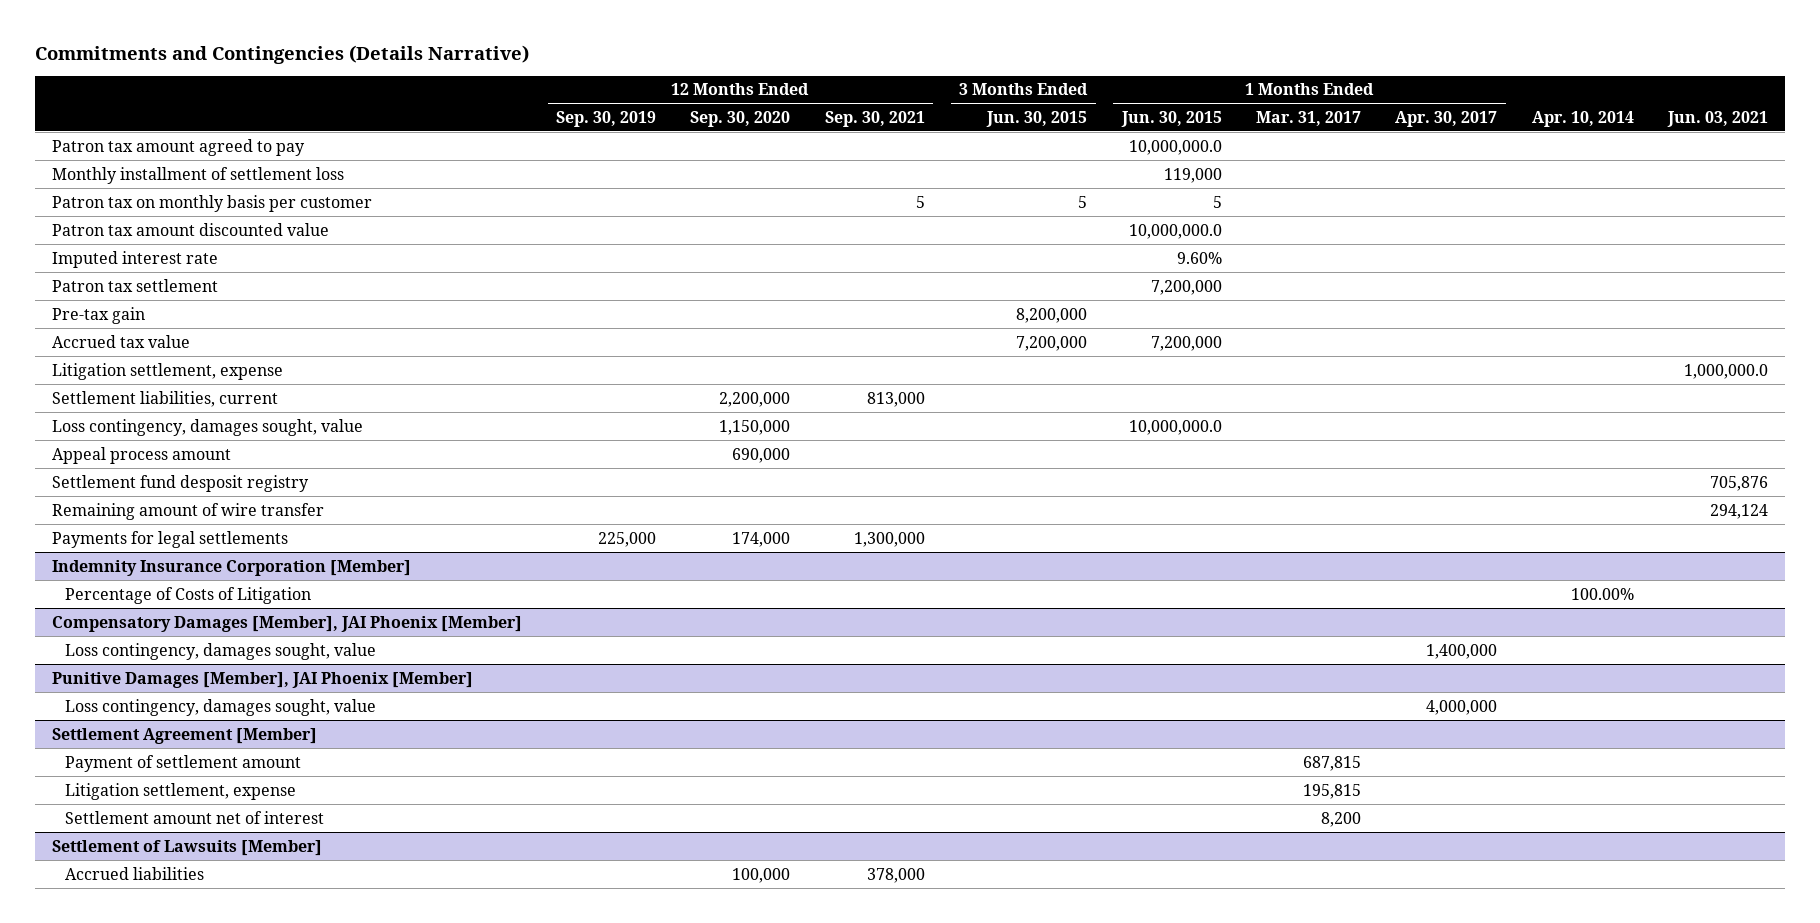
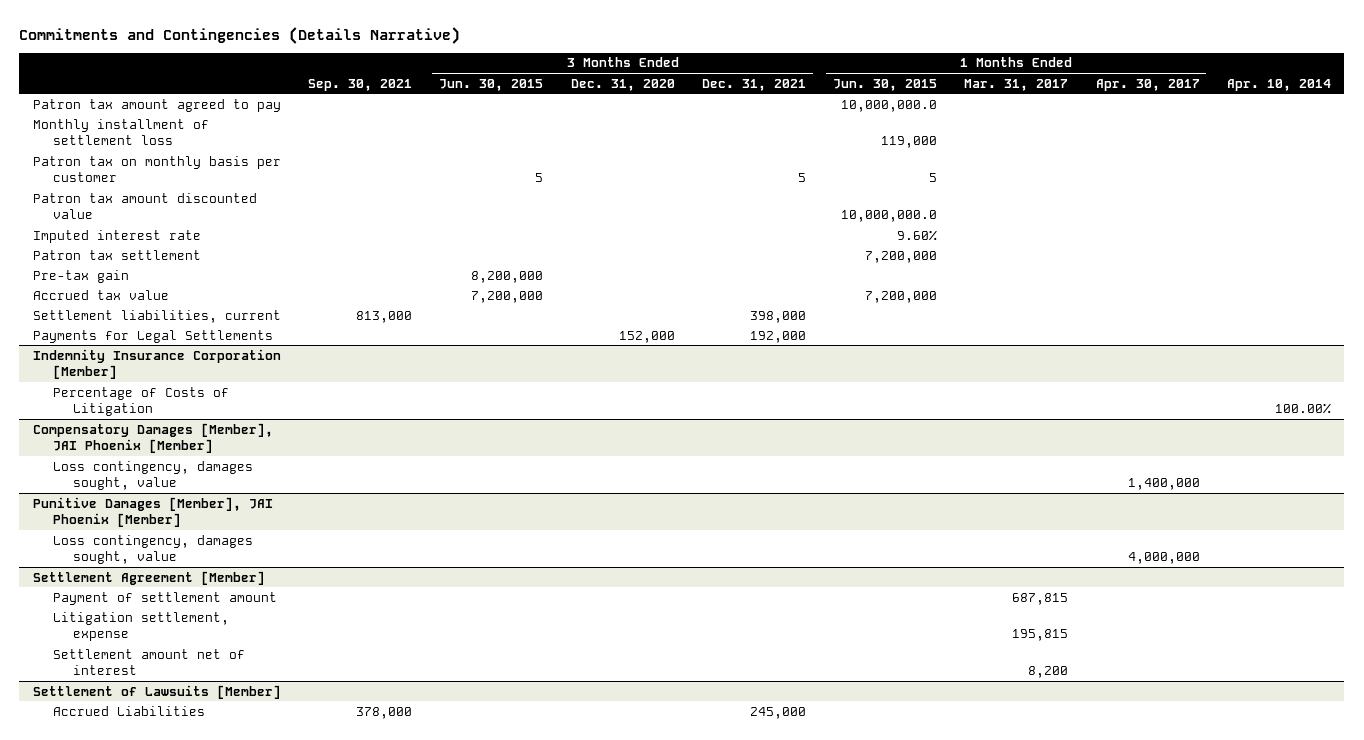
- | 12 Months Ended Sep. 30, 2019 | 12 Months Ended Sep. 30, 2020 | 12 Months Ended Sep. 30, 2021 | 3 Months Ended Jun. 30, 2015 | 1 Months Ended Jun. 30, 2015 | 1 Months Ended Mar. 31, 2017 | 1 Months Ended Apr. 30, 2017 | Apr. 10, 2014 | Jun. 03, 2021
+ | Sep. 30, 2021 | 3 Months Ended Jun. 30, 2015 | 3 Months Ended Dec. 31, 2020 | 3 Months Ended Dec. 31, 2021 | 1 Months Ended Jun. 30, 2015 | 1 Months Ended Mar. 31, 2017 | 1 Months Ended Apr. 30, 2017 | Apr. 10, 2014
- Litigation settlement, expense | | | | | | | | | 1,000,000.0
- Loss contingency, damages sought, value | | 1,150,000 | | | 10,000,000.0 | | | |
- Appeal process amount | | 690,000 | | | | | | |
- Settlement fund desposit registry | | | | | | | | | 705,876
- Remaining amount of wire transfer | | | | | | | | | 294,124
- Payments for legal settlements | 225,000 | 174,000 | 1,300,000 | | | | | |
+ Payments for Legal Settlements | | | 152,000 | 192,000 | | | |
@ Settlement of Lawsuits [Member]
- Accrued liabilities | | 100,000 | 378,000 | | | | | |
+ Accrued Liabilities | 378,000 | | | 245,000 | | | |

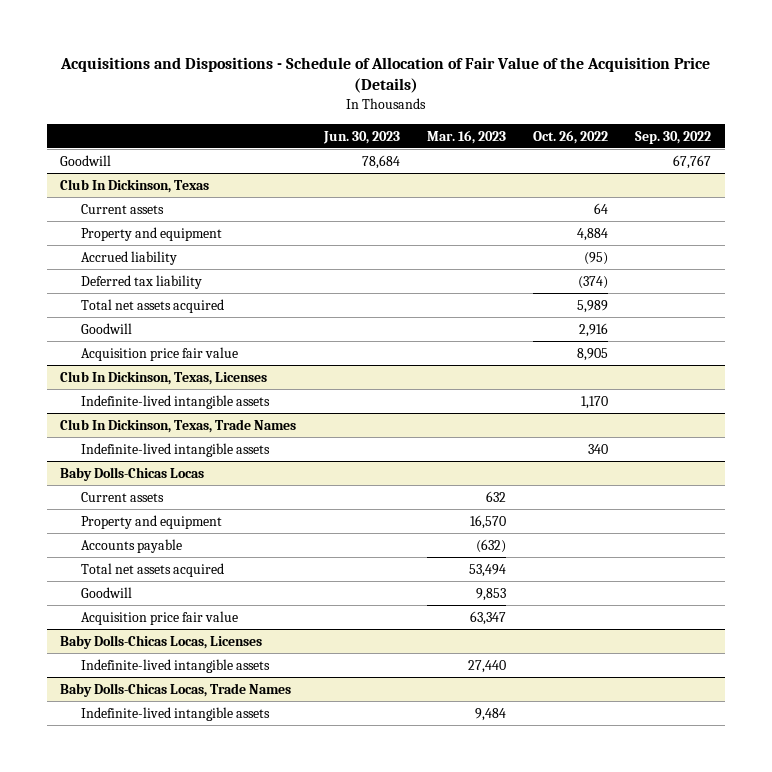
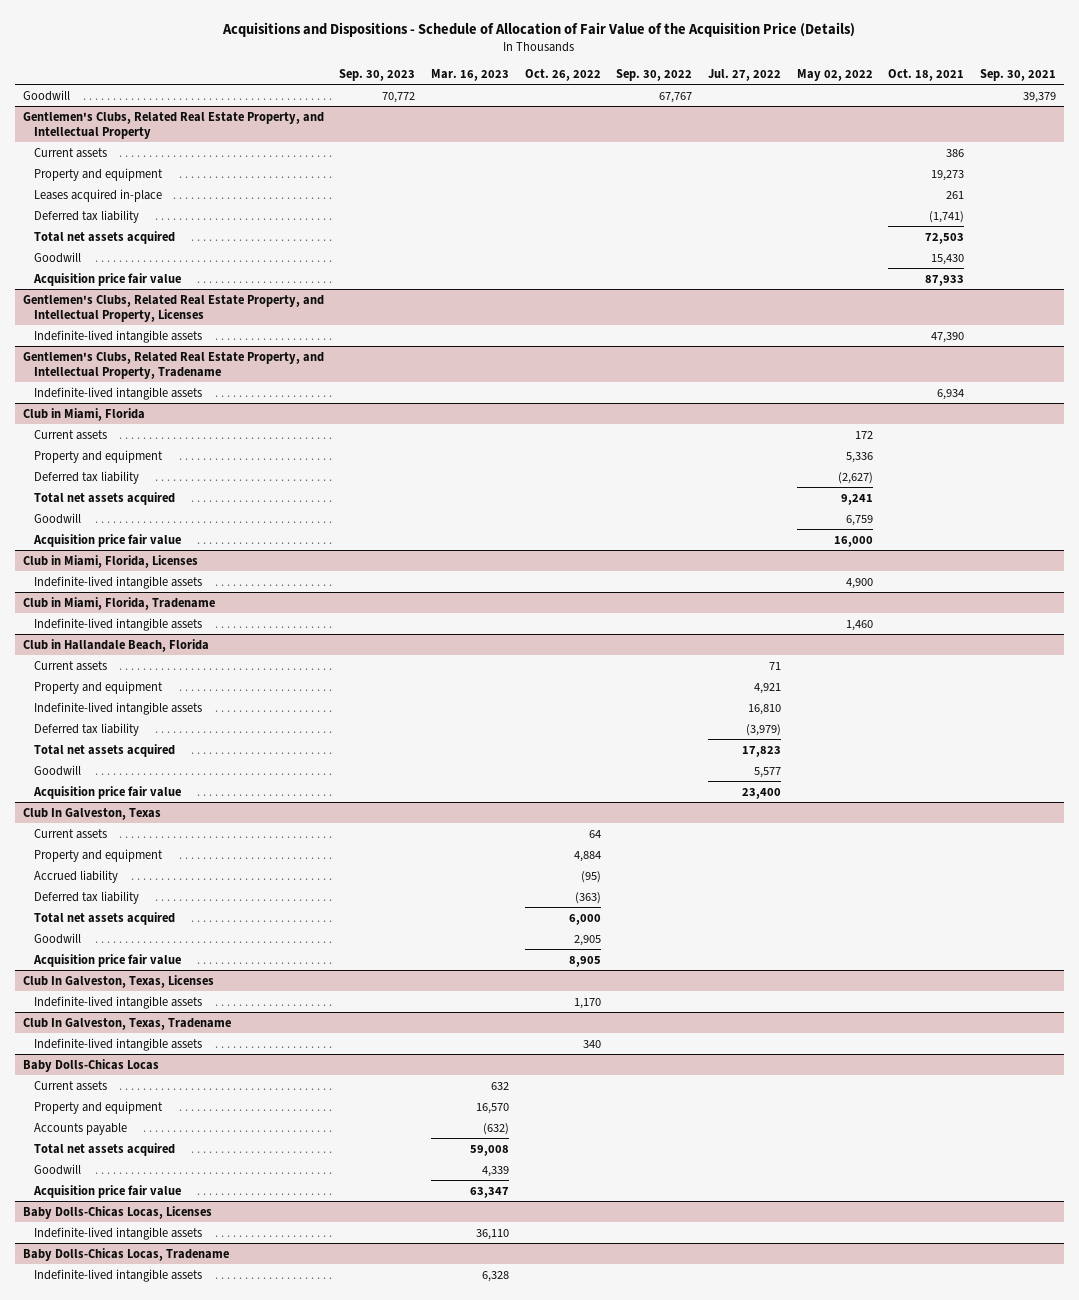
- | Jun. 30, 2023 | Mar. 16, 2023 | Oct. 26, 2022 | Sep. 30, 2022
+ | Sep. 30, 2023 | Mar. 16, 2023 | Oct. 26, 2022 | Sep. 30, 2022 | Jul. 27, 2022 | May 02, 2022 | Oct. 18, 2021 | Sep. 30, 2021
- Club In Dickinson, Texas
+ Gentlemen's Clubs, Related Real Estate Property, and Intellectual Property
+ Current assets | | | | | | | 386 |
+ Property and equipment | | | | | | | 19,273 |
+ Leases acquired in-place | | | | | | | 261 |
+ Deferred tax liability | | | | | | | (1,741) |
+ Total net assets acquired | | | | | | | 72,503 |
+ Goodwill | | | | | | | 15,430 |
+ Acquisition price fair value | | | | | | | 87,933 |
+ Gentlemen's Clubs, Related Real Estate Property, and Intellectual Property, Licenses
+ Indefinite-lived intangible assets | | | | | | | 47,390 |
+ Gentlemen's Clubs, Related Real Estate Property, and Intellectual Property, Tradename
+ Indefinite-lived intangible assets | | | | | | | 6,934 |
+ Club in Miami, Florida
+ Current assets | | | | | | 172 | |
+ Property and equipment | | | | | | 5,336 | |
+ Deferred tax liability | | | | | | (2,627) | |
+ Total net assets acquired | | | | | | 9,241 | |
+ Goodwill | | | | | | 6,759 | |
+ Acquisition price fair value | | | | | | 16,000 | |
+ Club in Miami, Florida, Licenses
+ Indefinite-lived intangible assets | | | | | | 4,900 | |
+ Club in Miami, Florida, Tradename
+ Indefinite-lived intangible assets | | | | | | 1,460 | |
+ Club in Hallandale Beach, Florida
+ Current assets | | | | | 71 | | |
+ Property and equipment | | | | | 4,921 | | |
+ Indefinite-lived intangible assets | | | | | 16,810 | | |
+ Deferred tax liability | | | | | (3,979) | | |
+ Total net assets acquired | | | | | 17,823 | | |
+ Goodwill | | | | | 5,577 | | |
+ Acquisition price fair value | | | | | 23,400 | | |
+ Club In Galveston, Texas
- Deferred tax liability | | | (374) |
- Total net assets acquired | | | 5,989 |
- Goodwill | | | 2,916 |
+ Deferred tax liability | | | (363) | | | | |
+ Total net assets acquired | | | 6,000 | | | | |
+ Goodwill | | | 2,905 | | | | |
- Club In Dickinson, Texas, Licenses
+ Club In Galveston, Texas, Licenses
- Club In Dickinson, Texas, Trade Names
+ Club In Galveston, Texas, Tradename
@ Baby Dolls-Chicas Locas
- Total net assets acquired | | 53,494 | |
- Goodwill | | 9,853 | |
+ Total net assets acquired | | 59,008 | | | | | |
+ Goodwill | | 4,339 | | | | | |
@ Baby Dolls-Chicas Locas, Licenses
- Indefinite-lived intangible assets | | 27,440 | |
- Baby Dolls-Chicas Locas, Trade Names
- Indefinite-lived intangible assets | | 9,484 | |
@ Baby Dolls-Chicas Locas, Licenses
+ Indefinite-lived intangible assets | | 36,110 | | | | | |
+ Baby Dolls-Chicas Locas, Tradename
+ Indefinite-lived intangible assets | | 6,328 | | | | | |

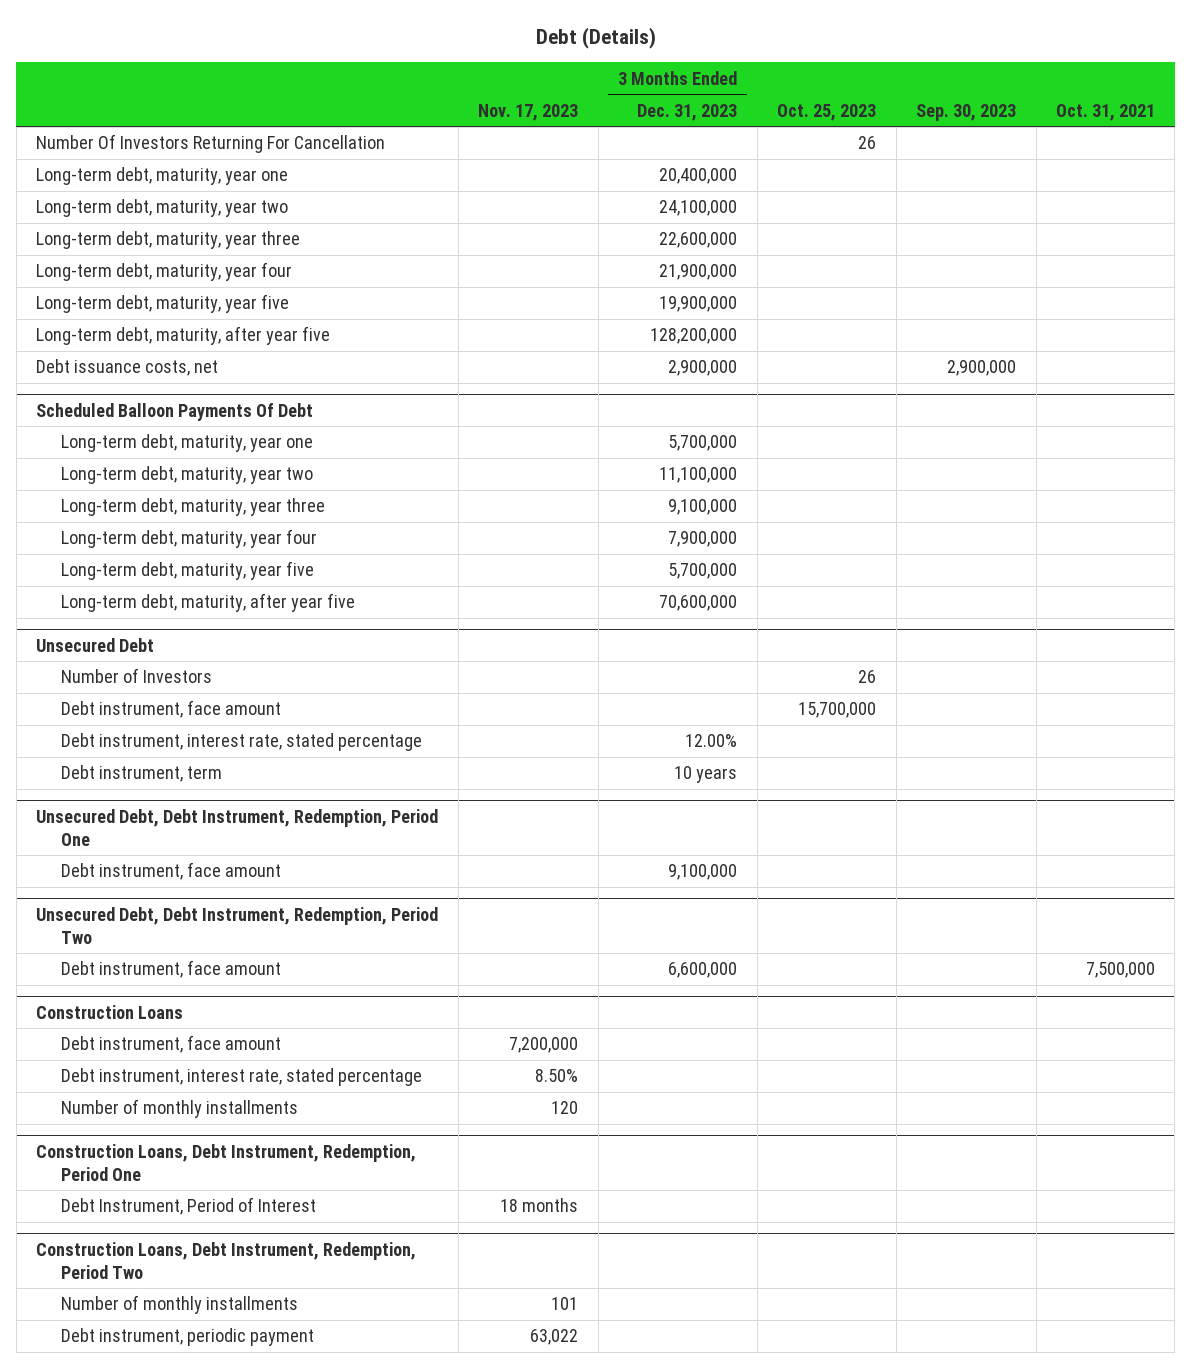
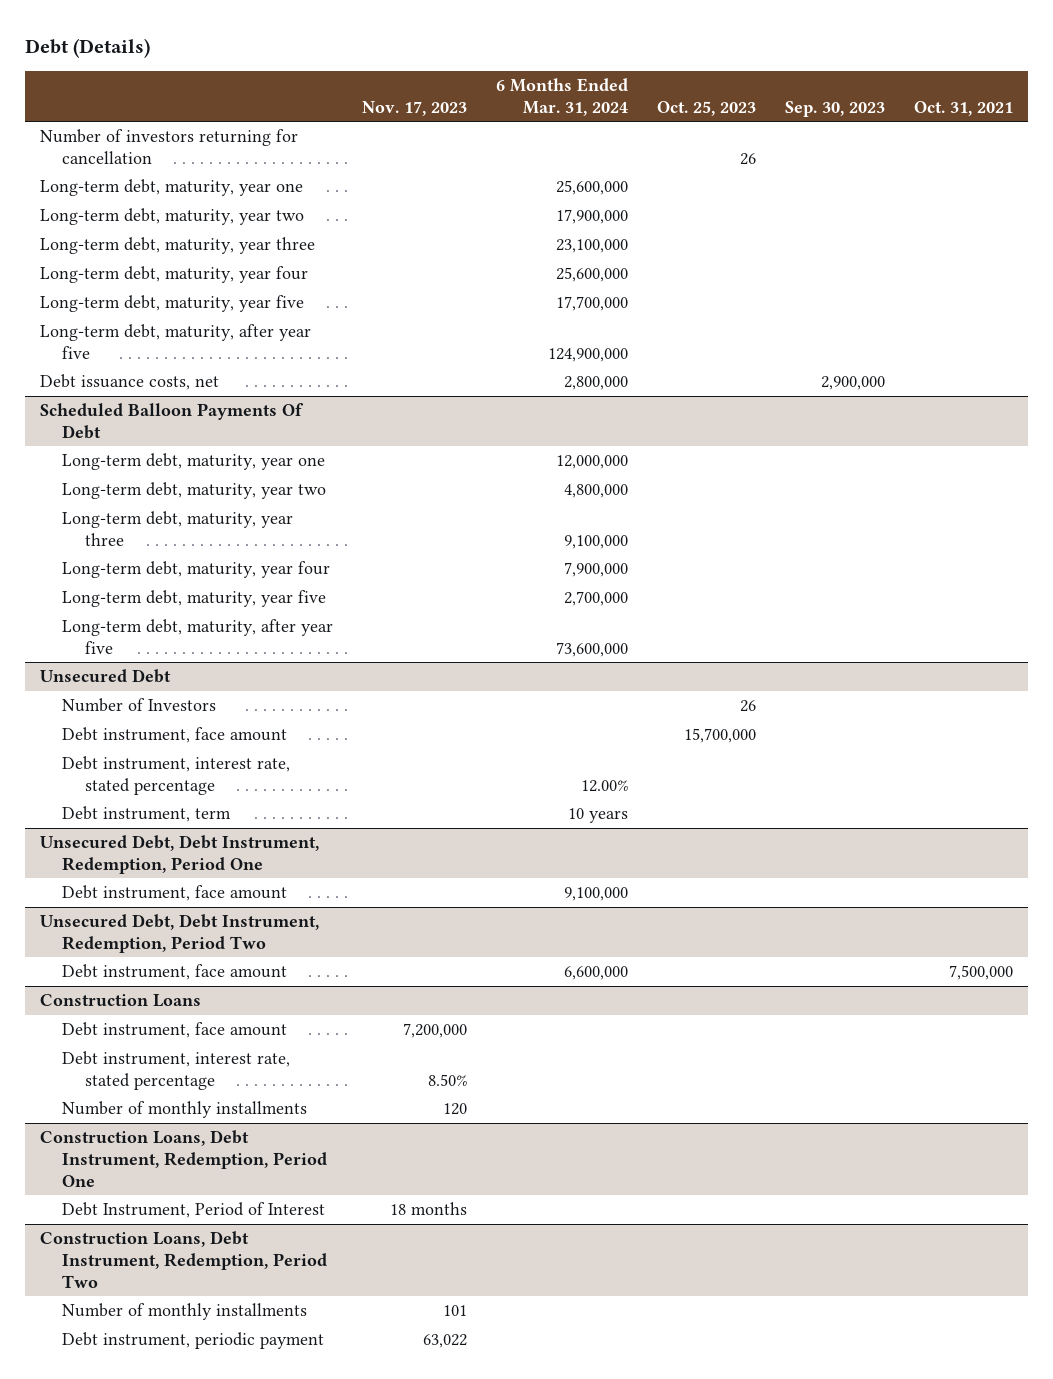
- | Nov. 17, 2023 | 3 Months Ended Dec. 31, 2023 | Oct. 25, 2023 | Sep. 30, 2023 | Oct. 31, 2021
+ | Nov. 17, 2023 | 6 Months Ended Mar. 31, 2024 | Oct. 25, 2023 | Sep. 30, 2023 | Oct. 31, 2021
- Number Of Investors Returning For Cancellation | | | 26 | |
+ Number of investors returning for cancellation | | | 26 | |

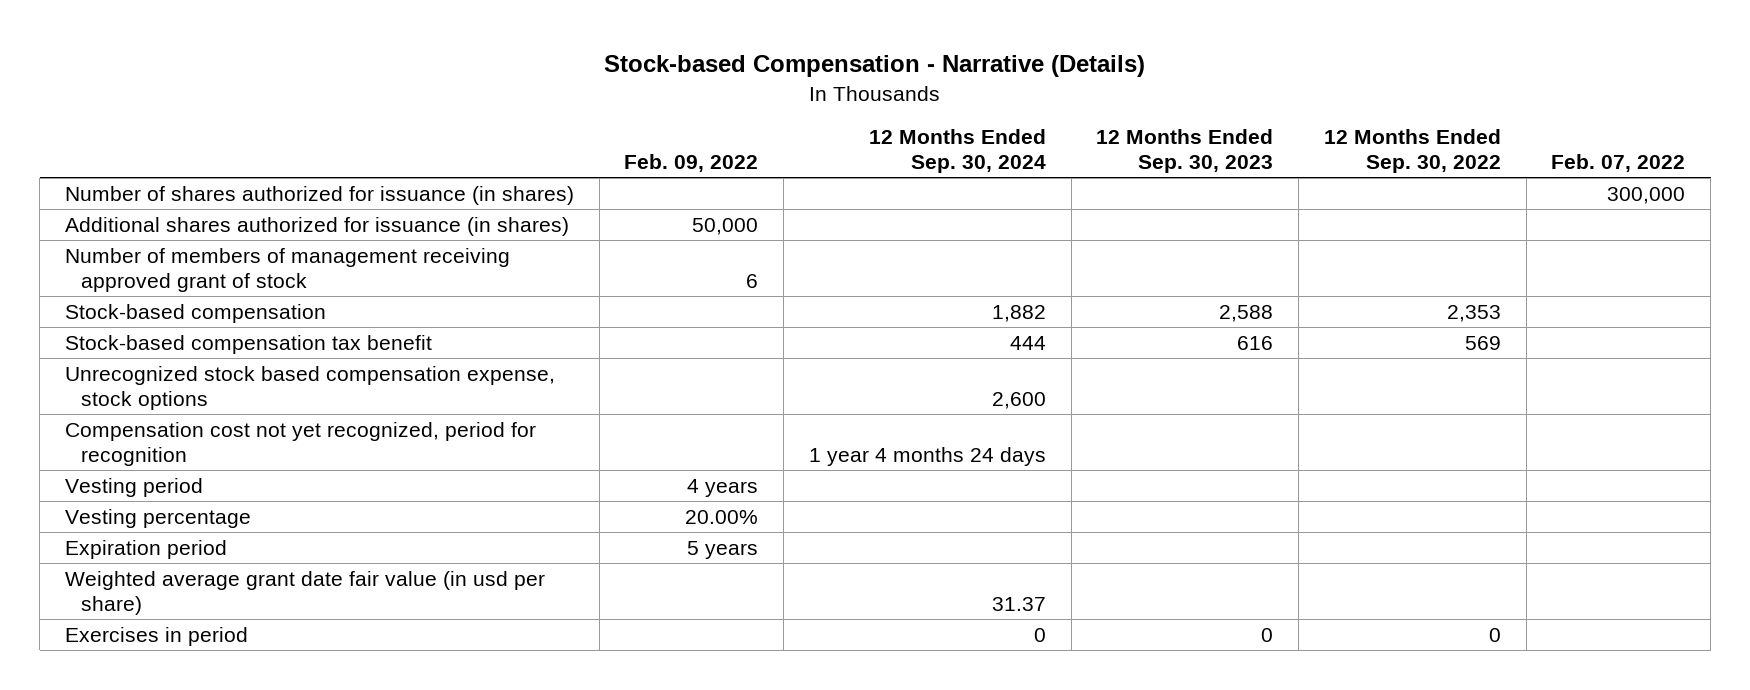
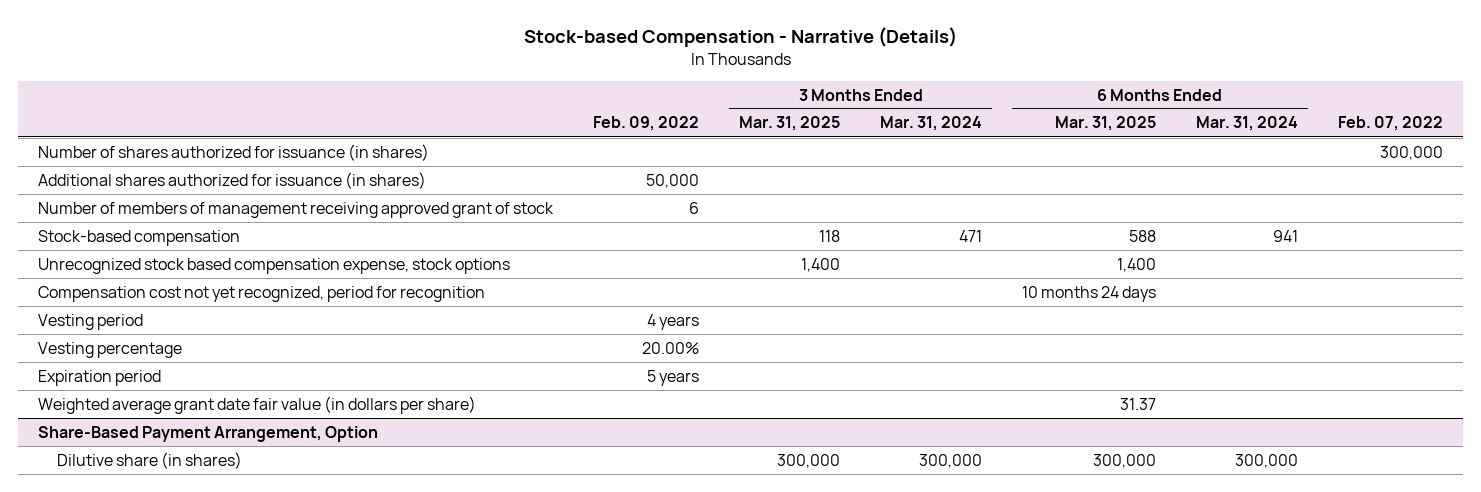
- | Feb. 09, 2022 | 12 Months Ended Sep. 30, 2024 | 12 Months Ended Sep. 30, 2023 | 12 Months Ended Sep. 30, 2022 | Feb. 07, 2022
+ | Feb. 09, 2022 | 3 Months Ended Mar. 31, 2025 | 3 Months Ended Mar. 31, 2024 | 6 Months Ended Mar. 31, 2025 | 6 Months Ended Mar. 31, 2024 | Feb. 07, 2022
- Stock-based compensation tax benefit | | 444 | 616 | 569 |
- Weighted average grant date fair value (in usd per share) | | 31.37 | | |
- Exercises in period | | 0 | 0 | 0 |
+ Weighted average grant date fair value (in dollars per share) | | | | 31.37 | |
+ Share-Based Payment Arrangement, Option
+ Dilutive share (in shares) | | 300,000 | 300,000 | 300,000 | 300,000 |

